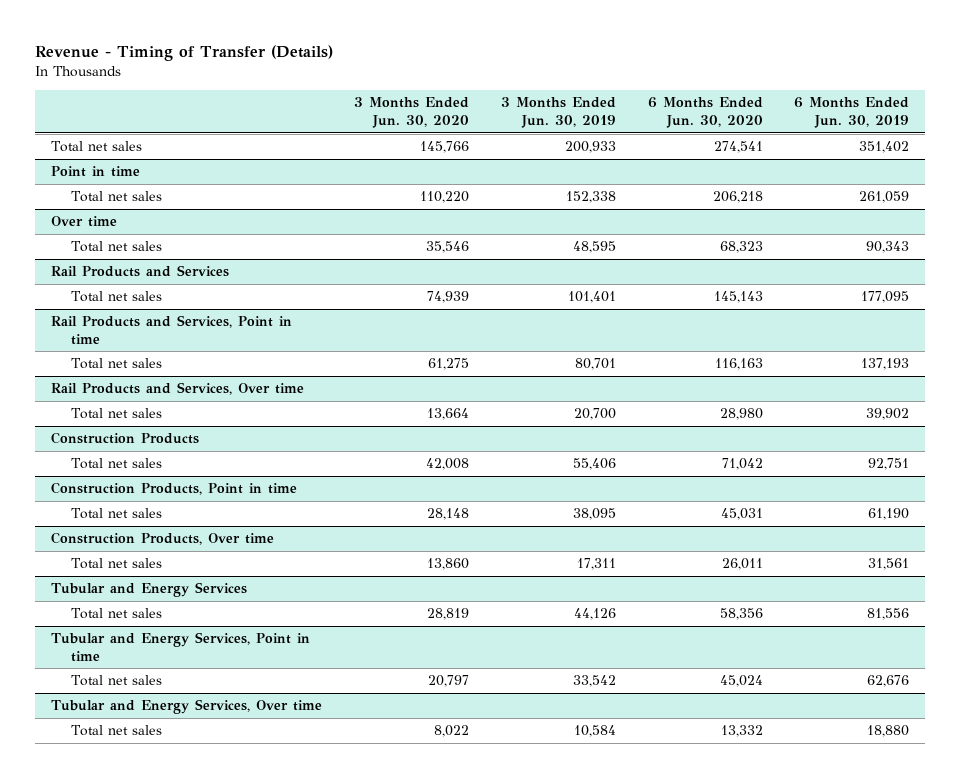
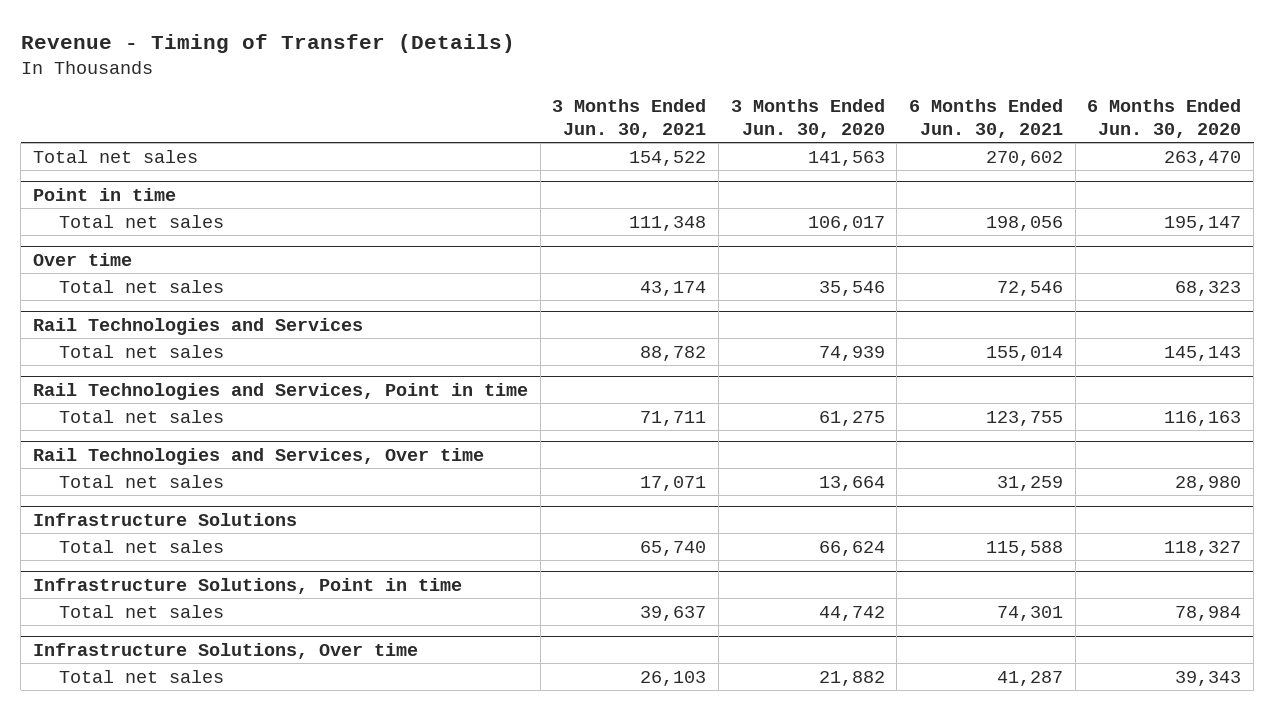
- | 3 Months Ended Jun. 30, 2020 | 3 Months Ended Jun. 30, 2019 | 6 Months Ended Jun. 30, 2020 | 6 Months Ended Jun. 30, 2019
+ | 3 Months Ended Jun. 30, 2021 | 3 Months Ended Jun. 30, 2020 | 6 Months Ended Jun. 30, 2021 | 6 Months Ended Jun. 30, 2020
- Total net sales | 145,766 | 200,933 | 274,541 | 351,402
+ Total net sales | 154,522 | 141,563 | 270,602 | 263,470
@ Point in time
- Total net sales | 110,220 | 152,338 | 206,218 | 261,059
+ Total net sales | 111,348 | 106,017 | 198,056 | 195,147
- Rail Products and Services
+ Rail Technologies and Services
- Rail Products and Services, Point in time
+ Rail Technologies and Services, Point in time
- Rail Products and Services, Over time
+ Rail Technologies and Services, Over time
- Construction Products
- Total net sales | 42,008 | 55,406 | 71,042 | 92,751
- Construction Products, Point in time
- Total net sales | 28,148 | 38,095 | 45,031 | 61,190
- Construction Products, Over time
- Total net sales | 13,860 | 17,311 | 26,011 | 31,561
- Tubular and Energy Services
- Total net sales | 28,819 | 44,126 | 58,356 | 81,556
- Tubular and Energy Services, Point in time
- Total net sales | 20,797 | 33,542 | 45,024 | 62,676
- Tubular and Energy Services, Over time
- Total net sales | 8,022 | 10,584 | 13,332 | 18,880
+ Infrastructure Solutions
+ Total net sales | 65,740 | 66,624 | 115,588 | 118,327
+ Infrastructure Solutions, Point in time
+ Total net sales | 39,637 | 44,742 | 74,301 | 78,984
+ Infrastructure Solutions, Over time
+ Total net sales | 26,103 | 21,882 | 41,287 | 39,343

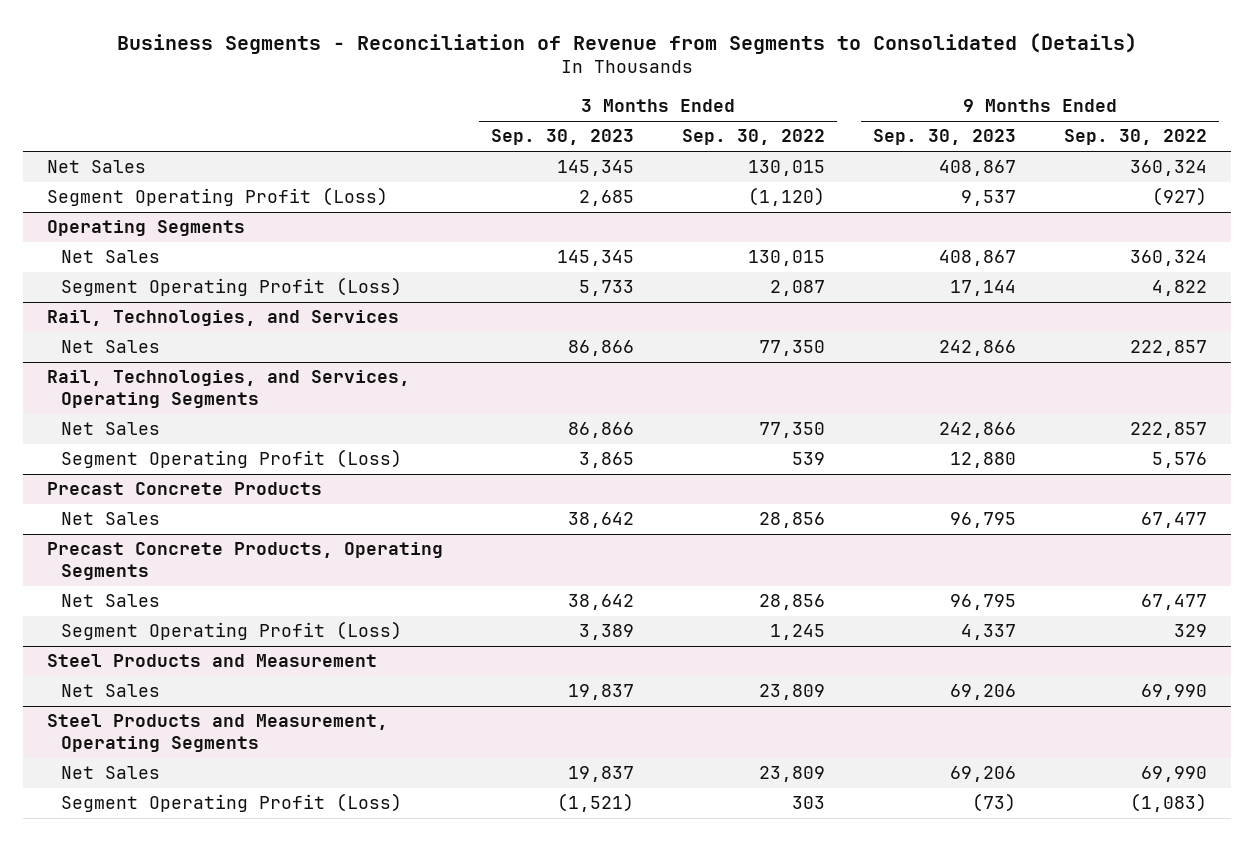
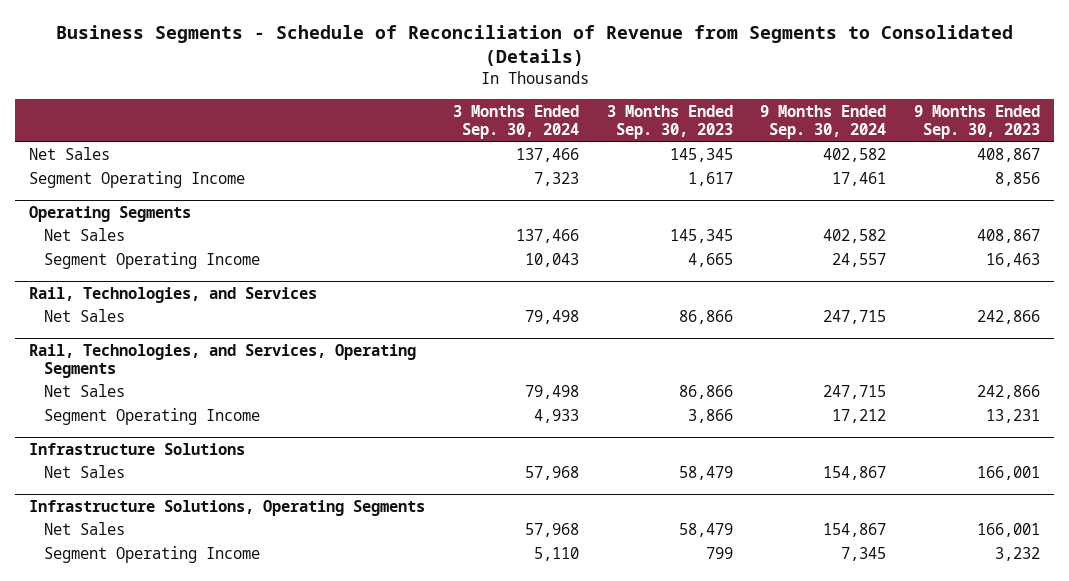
- Business Segments - Reconciliation of Revenue from Segments to Consolidated (Details)
+ Business Segments - Schedule of Reconciliation of Revenue from Segments to Consolidated (Details)
- | 3 Months Ended Sep. 30, 2023 | 3 Months Ended Sep. 30, 2022 | 9 Months Ended Sep. 30, 2023 | 9 Months Ended Sep. 30, 2022
+ | 3 Months Ended Sep. 30, 2024 | 3 Months Ended Sep. 30, 2023 | 9 Months Ended Sep. 30, 2024 | 9 Months Ended Sep. 30, 2023
- Segment Operating Profit (Loss) | 2,685 | (1,120) | 9,537 | (927)
+ Segment Operating Income | 7,323 | 1,617 | 17,461 | 8,856
@ Operating Segments
- Segment Operating Profit (Loss) | 5,733 | 2,087 | 17,144 | 4,822
+ Segment Operating Income | 10,043 | 4,665 | 24,557 | 16,463
@ Rail, Technologies, and Services, Operating Segments
- Segment Operating Profit (Loss) | 3,865 | 539 | 12,880 | 5,576
- Precast Concrete Products
- Net Sales | 38,642 | 28,856 | 96,795 | 67,477
- Precast Concrete Products, Operating Segments
- Net Sales | 38,642 | 28,856 | 96,795 | 67,477
- Segment Operating Profit (Loss) | 3,389 | 1,245 | 4,337 | 329
- Steel Products and Measurement
- Net Sales | 19,837 | 23,809 | 69,206 | 69,990
- Steel Products and Measurement, Operating Segments
- Net Sales | 19,837 | 23,809 | 69,206 | 69,990
- Segment Operating Profit (Loss) | (1,521) | 303 | (73) | (1,083)
@ Rail, Technologies, and Services, Operating Segments
+ Segment Operating Income | 4,933 | 3,866 | 17,212 | 13,231
+ Infrastructure Solutions
+ Net Sales | 57,968 | 58,479 | 154,867 | 166,001
+ Infrastructure Solutions, Operating Segments
+ Net Sales | 57,968 | 58,479 | 154,867 | 166,001
+ Segment Operating Income | 5,110 | 799 | 7,345 | 3,232

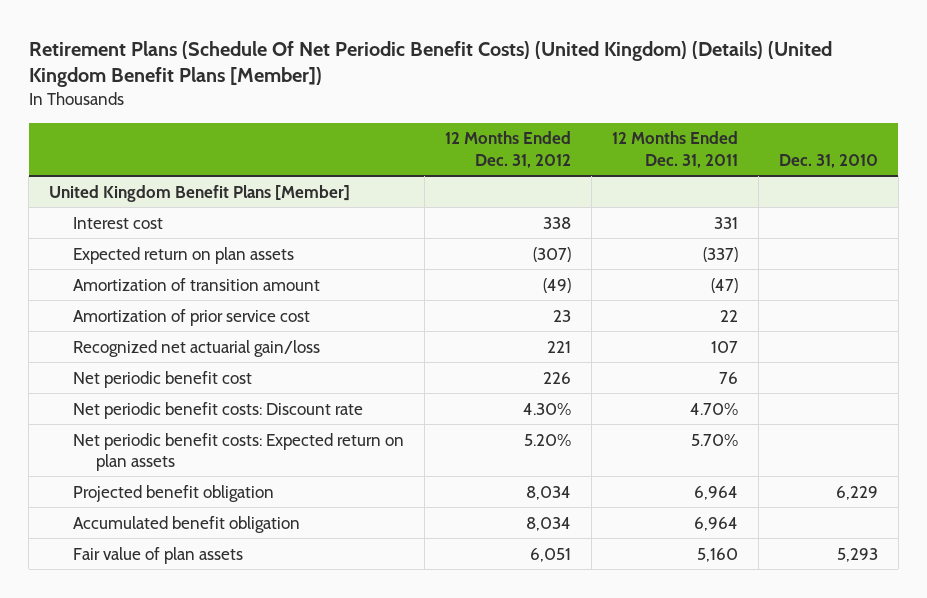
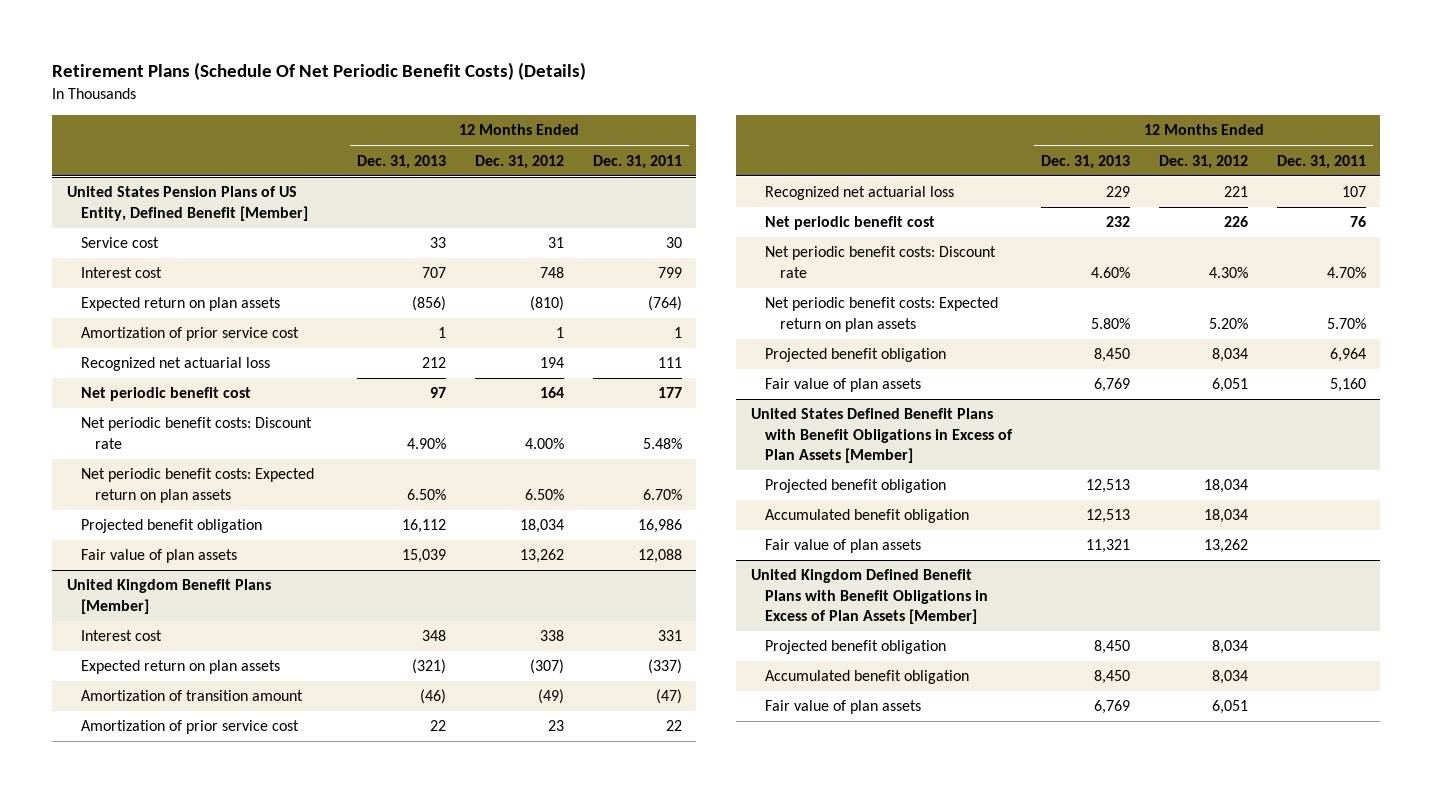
- Retirement Plans (Schedule Of Net Periodic Benefit Costs) (United Kingdom) (Details) (United Kingdom Benefit Plans [Member])
+ Retirement Plans (Schedule Of Net Periodic Benefit Costs) (Details)
- | 12 Months Ended Dec. 31, 2012 | 12 Months Ended Dec. 31, 2011 | Dec. 31, 2010
+ | 12 Months Ended Dec. 31, 2013 | 12 Months Ended Dec. 31, 2012 | 12 Months Ended Dec. 31, 2011
+ United States Pension Plans of US Entity, Defined Benefit [Member]
+ Service cost | 33 | 31 | 30
+ Interest cost | 707 | 748 | 799
+ Expected return on plan assets | (856) | (810) | (764)
+ Amortization of prior service cost | 1 | 1 | 1
+ Recognized net actuarial loss | 212 | 194 | 111
+ Net periodic benefit cost | 97 | 164 | 177
+ Net periodic benefit costs: Discount rate | 4.90% | 4.00% | 5.48%
+ Net periodic benefit costs: Expected return on plan assets | 6.50% | 6.50% | 6.70%
+ Projected benefit obligation | 16,112 | 18,034 | 16,986
+ Fair value of plan assets | 15,039 | 13,262 | 12,088
@ United Kingdom Benefit Plans [Member]
- Recognized net actuarial gain/loss | 221 | 107 |
+ Recognized net actuarial loss | 229 | 221 | 107
- Accumulated benefit obligation | 8,034 | 6,964 |
+ United States Defined Benefit Plans with Benefit Obligations in Excess of Plan Assets [Member]
+ Projected benefit obligation | 12,513 | 18,034 |
+ Accumulated benefit obligation | 12,513 | 18,034 |
+ Fair value of plan assets | 11,321 | 13,262 |
+ United Kingdom Defined Benefit Plans with Benefit Obligations in Excess of Plan Assets [Member]
+ Projected benefit obligation | 8,450 | 8,034 |
+ Accumulated benefit obligation | 8,450 | 8,034 |
+ Fair value of plan assets | 6,769 | 6,051 |

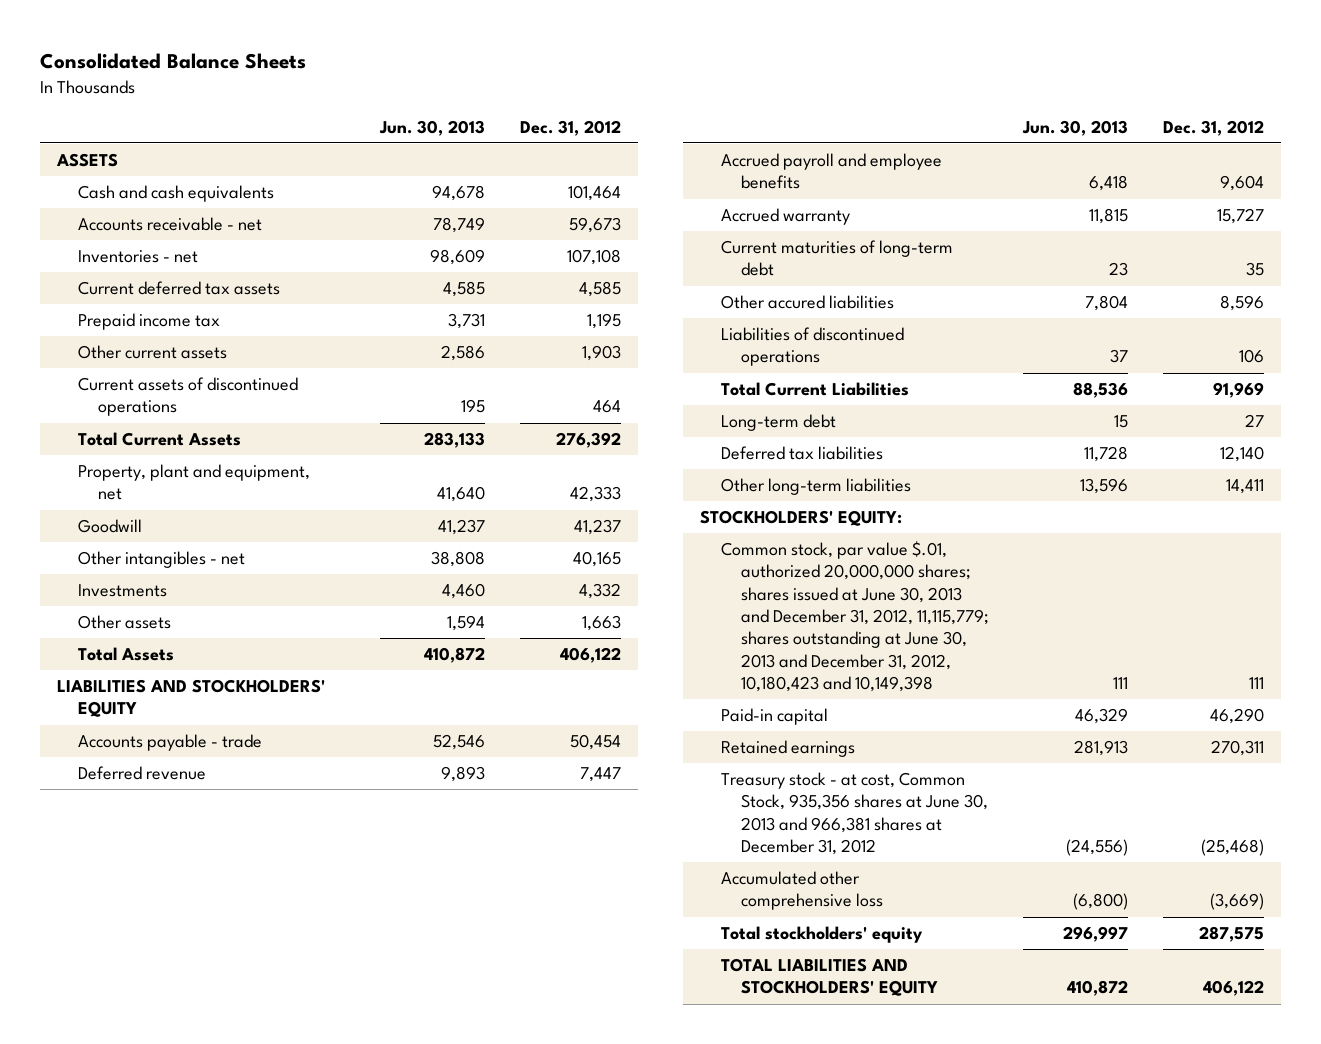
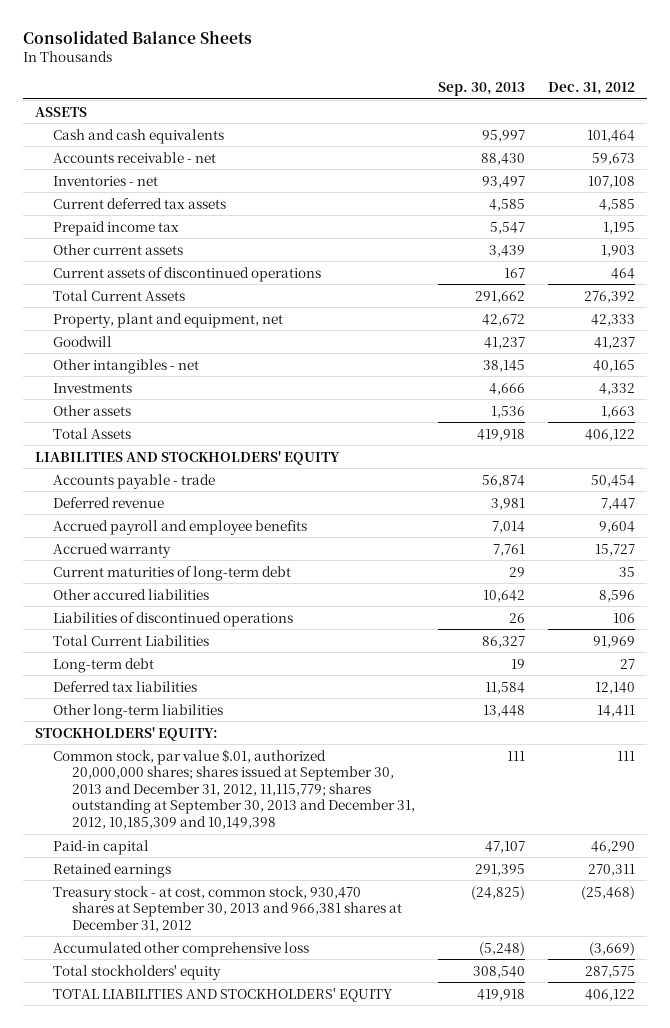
- | Jun. 30, 2013 | Dec. 31, 2012
+ | Sep. 30, 2013 | Dec. 31, 2012
- Common stock, par value $.01, authorized 20,000,000 shares; shares issued at June 30, 2013 and December 31, 2012, 11,115,779; shares outstanding at June 30, 2013 and December 31, 2012, 10,180,423 and 10,149,398 | 111 | 111
+ Common stock, par value $.01, authorized 20,000,000 shares; shares issued at September 30, 2013 and December 31, 2012, 11,115,779; shares outstanding at September 30, 2013 and December 31, 2012, 10,185,309 and 10,149,398 | 111 | 111
- Treasury stock - at cost, Common Stock, 935,356 shares at June 30, 2013 and 966,381 shares at December 31, 2012 | (24,556) | (25,468)
+ Treasury stock - at cost, common stock, 930,470 shares at September 30, 2013 and 966,381 shares at December 31, 2012 | (24,825) | (25,468)

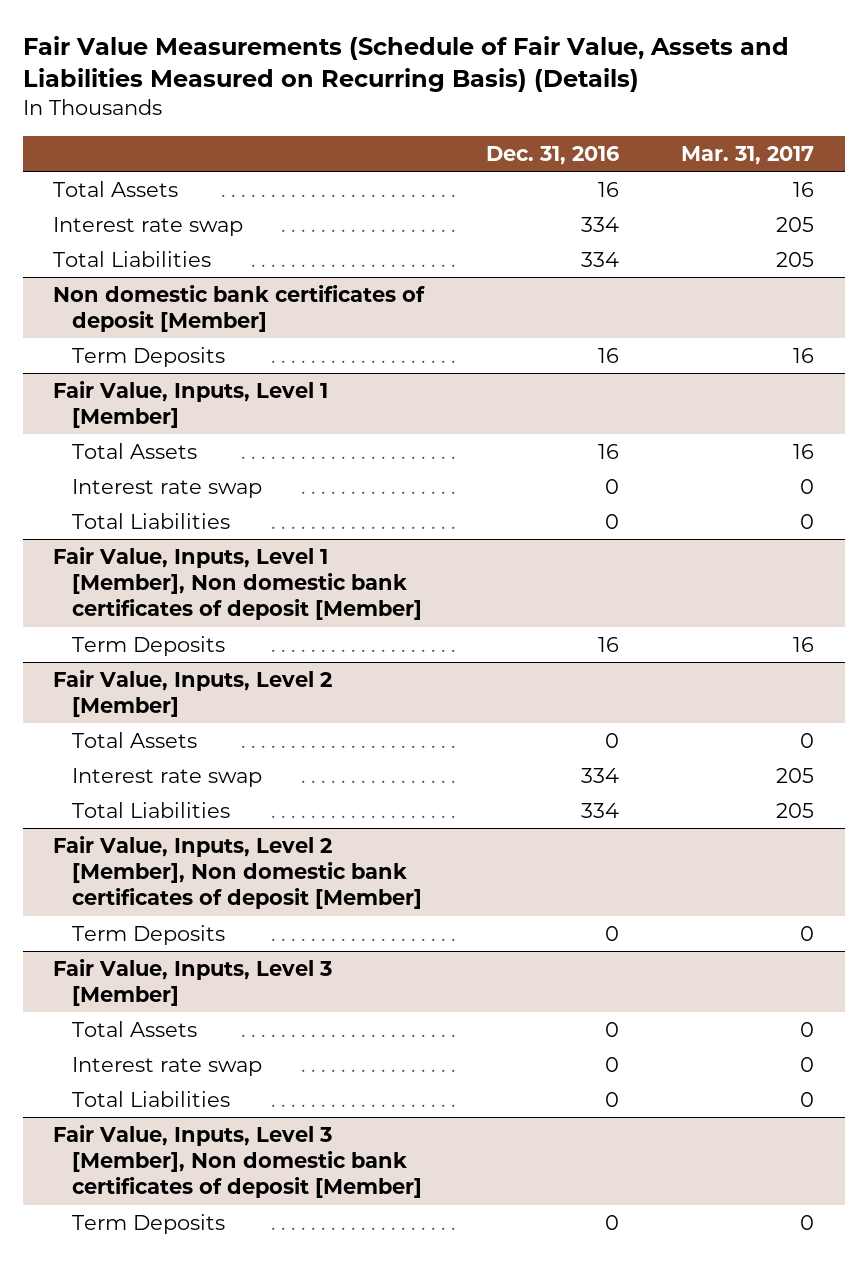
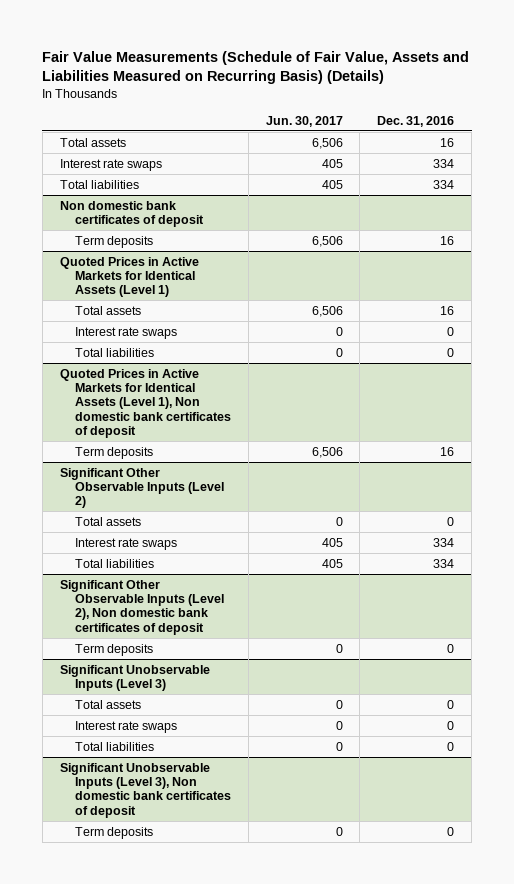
- | Dec. 31, 2016 | Mar. 31, 2017
+ | Jun. 30, 2017 | Dec. 31, 2016
- Total Assets | 16 | 16
- Interest rate swap | 334 | 205
- Total Liabilities | 334 | 205
- Non domestic bank certificates of deposit [Member]
- Term Deposits | 16 | 16
- Fair Value, Inputs, Level 1 [Member]
- Total Assets | 16 | 16
- Interest rate swap | 0 | 0
- Total Liabilities | 0 | 0
- Fair Value, Inputs, Level 1 [Member], Non domestic bank certificates of deposit [Member]
- Term Deposits | 16 | 16
- Fair Value, Inputs, Level 2 [Member]
- Total Assets | 0 | 0
- Interest rate swap | 334 | 205
- Total Liabilities | 334 | 205
- Fair Value, Inputs, Level 2 [Member], Non domestic bank certificates of deposit [Member]
- Term Deposits | 0 | 0
- Fair Value, Inputs, Level 3 [Member]
- Total Assets | 0 | 0
- Interest rate swap | 0 | 0
- Total Liabilities | 0 | 0
- Fair Value, Inputs, Level 3 [Member], Non domestic bank certificates of deposit [Member]
- Term Deposits | 0 | 0
+ Total assets | 6,506 | 16
+ Interest rate swaps | 405 | 334
+ Total liabilities | 405 | 334
+ Non domestic bank certificates of deposit
+ Term deposits | 6,506 | 16
+ Quoted Prices in Active Markets for Identical Assets (Level 1)
+ Total assets | 6,506 | 16
+ Interest rate swaps | 0 | 0
+ Total liabilities | 0 | 0
+ Quoted Prices in Active Markets for Identical Assets (Level 1), Non domestic bank certificates of deposit
+ Term deposits | 6,506 | 16
+ Significant Other Observable Inputs (Level 2)
+ Total assets | 0 | 0
+ Interest rate swaps | 405 | 334
+ Total liabilities | 405 | 334
+ Significant Other Observable Inputs (Level 2), Non domestic bank certificates of deposit
+ Term deposits | 0 | 0
+ Significant Unobservable Inputs (Level 3)
+ Total assets | 0 | 0
+ Interest rate swaps | 0 | 0
+ Total liabilities | 0 | 0
+ Significant Unobservable Inputs (Level 3), Non domestic bank certificates of deposit
+ Term deposits | 0 | 0

